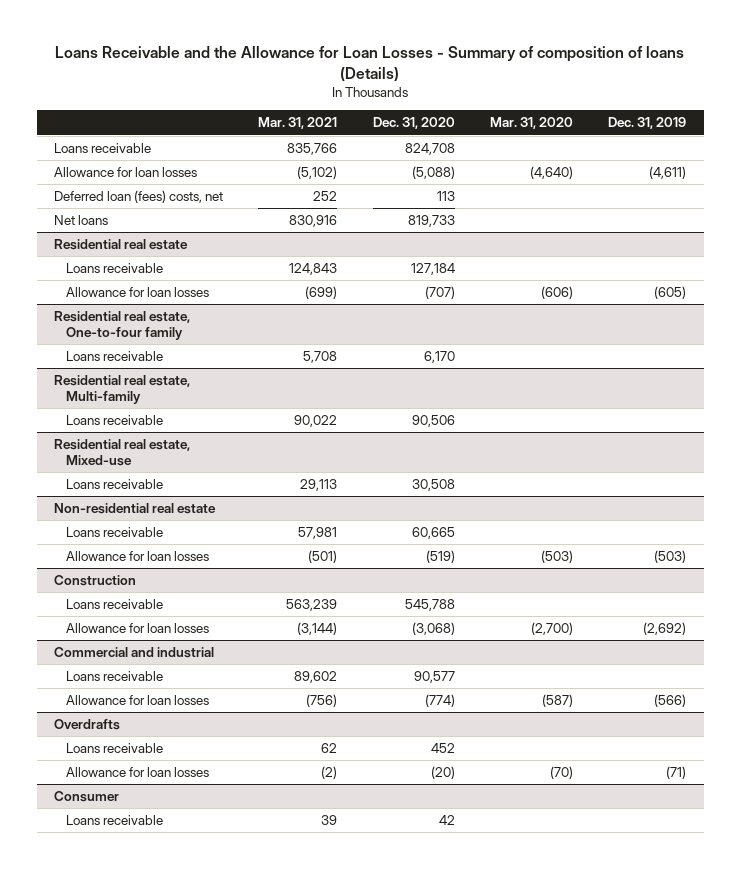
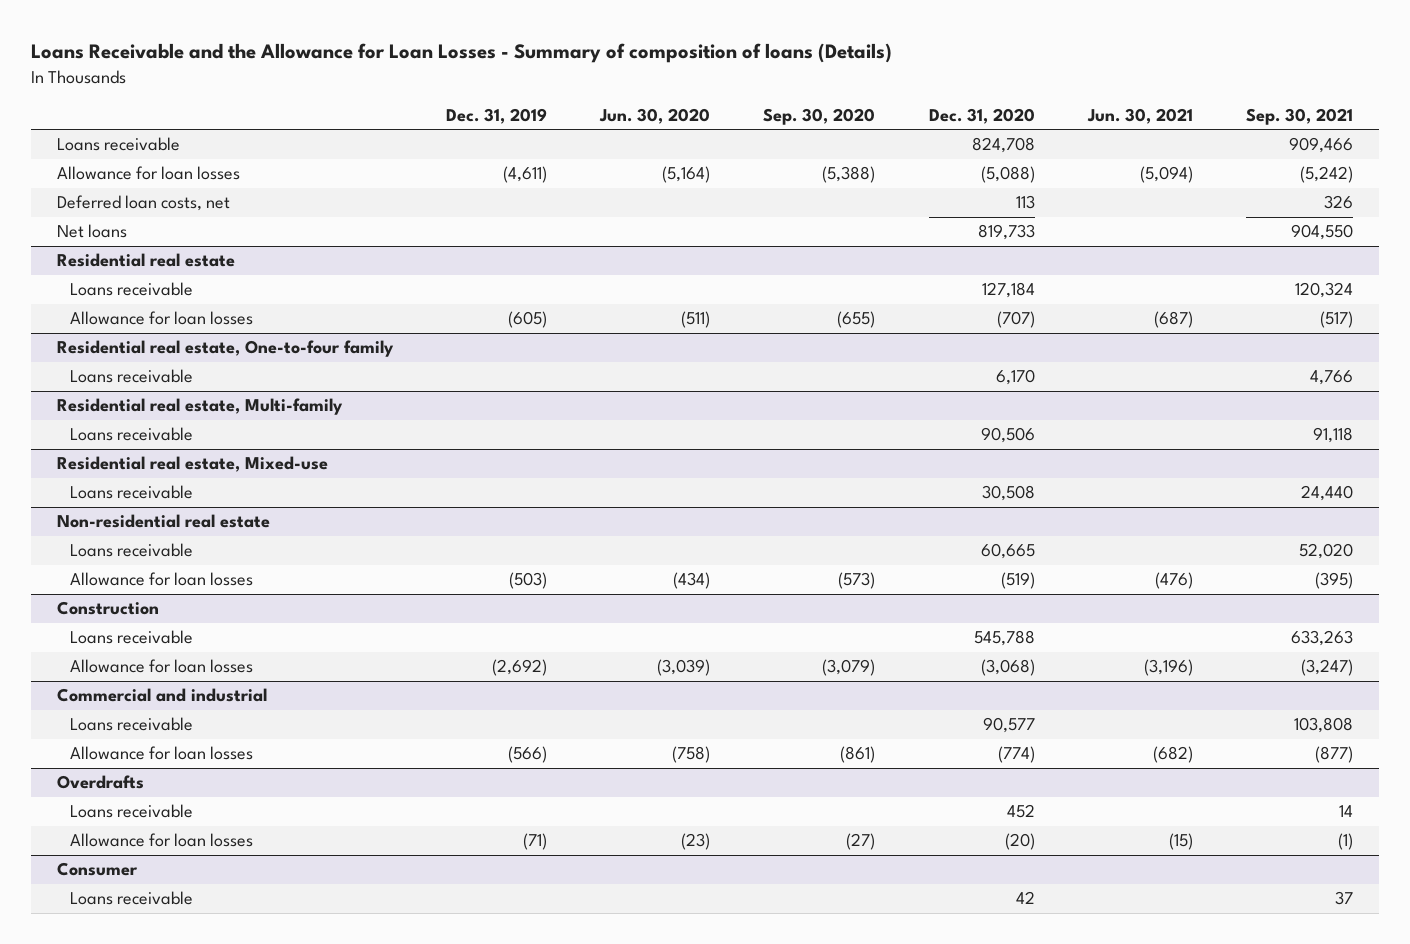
- | Mar. 31, 2021 | Dec. 31, 2020 | Mar. 31, 2020 | Dec. 31, 2019
+ | Dec. 31, 2019 | Jun. 30, 2020 | Sep. 30, 2020 | Dec. 31, 2020 | Jun. 30, 2021 | Sep. 30, 2021
- Deferred loan (fees) costs, net | 252 | 113 | |
+ Deferred loan costs, net | | | | 113 | | 326

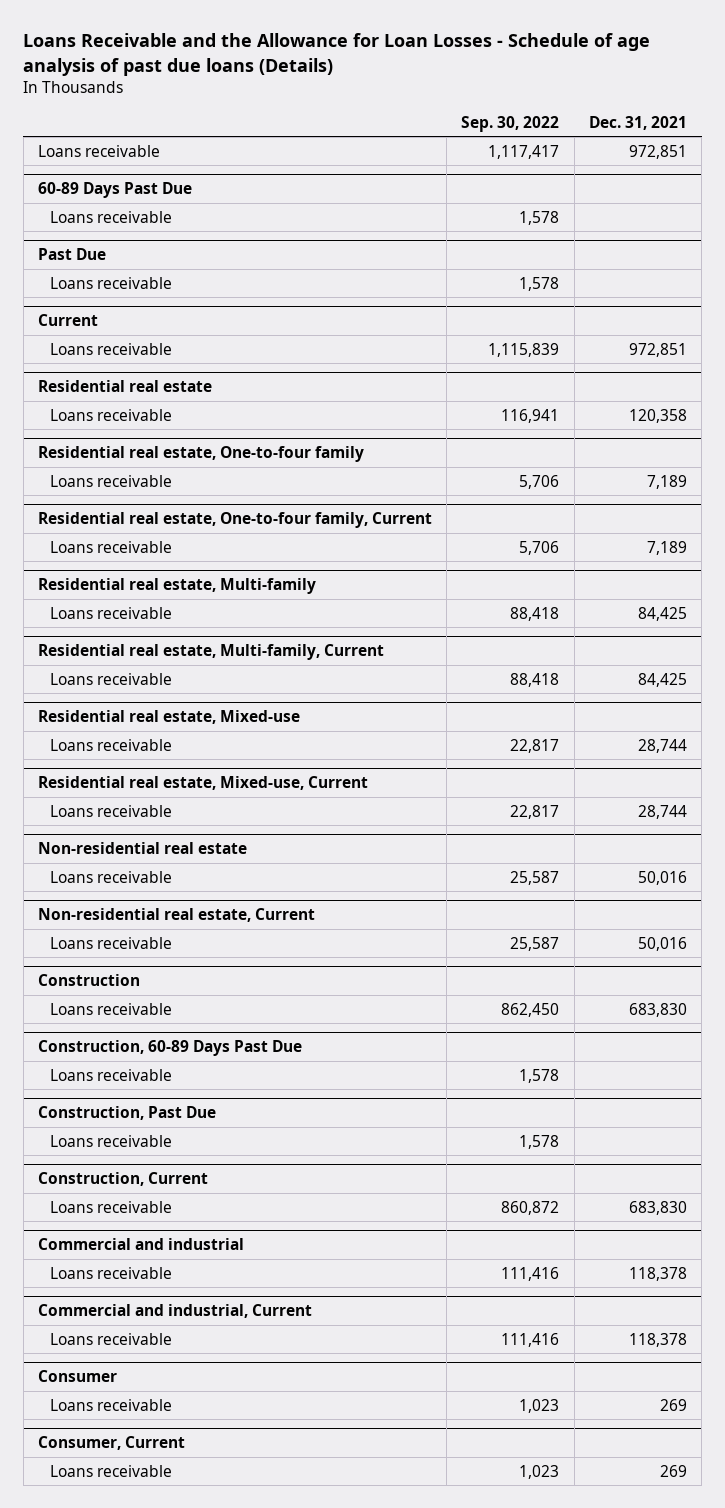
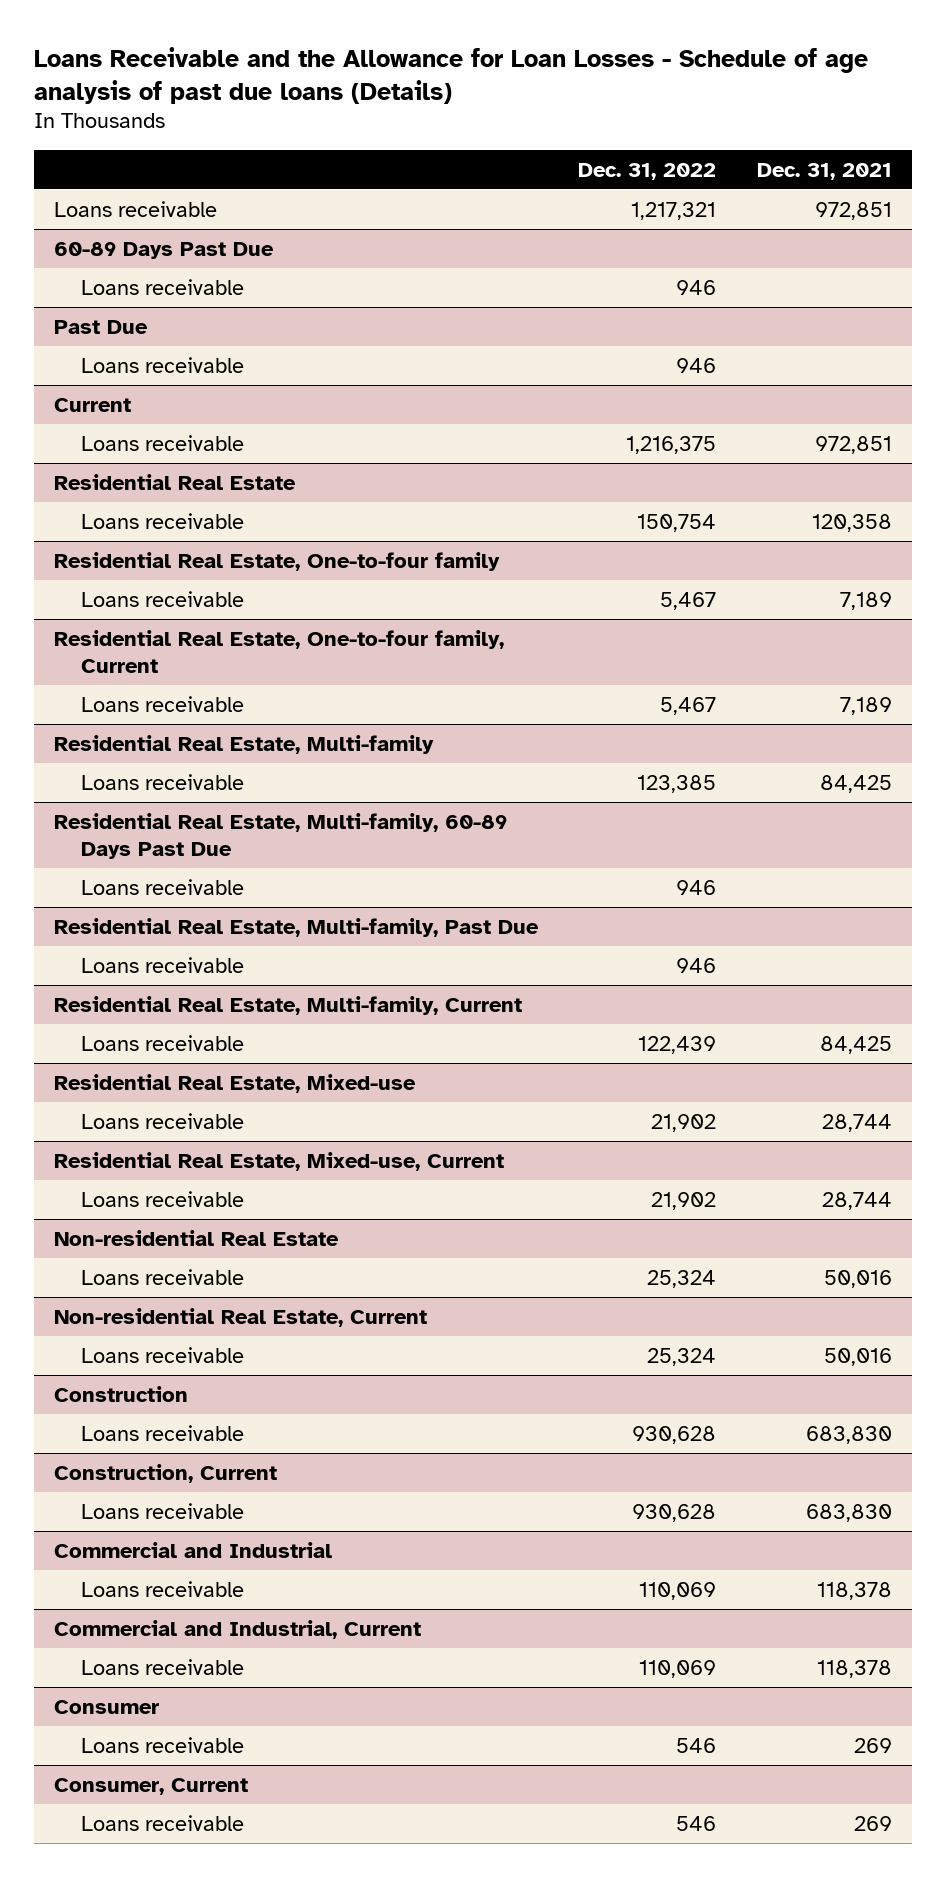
- | Sep. 30, 2022 | Dec. 31, 2021
+ | Dec. 31, 2022 | Dec. 31, 2021
- Residential real estate
+ Residential Real Estate
- Residential real estate, One-to-four family
+ Residential Real Estate, One-to-four family
- Residential real estate, One-to-four family, Current
+ Residential Real Estate, One-to-four family, Current
- Residential real estate, Multi-family
+ Residential Real Estate, Multi-family
- Residential real estate, Multi-family, Current
+ Residential Real Estate, Multi-family, 60-89 Days Past Due
+ Loans receivable | 946 |
+ Residential Real Estate, Multi-family, Past Due
+ Loans receivable | 946 |
+ Residential Real Estate, Multi-family, Current
- Residential real estate, Mixed-use
+ Residential Real Estate, Mixed-use
- Residential real estate, Mixed-use, Current
+ Residential Real Estate, Mixed-use, Current
- Non-residential real estate
+ Non-residential Real Estate
- Non-residential real estate, Current
+ Non-residential Real Estate, Current
- Construction, 60-89 Days Past Due
- Loans receivable | 1,578 |
- Construction, Past Due
- Loans receivable | 1,578 |
- Commercial and industrial
+ Commercial and Industrial
- Commercial and industrial, Current
+ Commercial and Industrial, Current

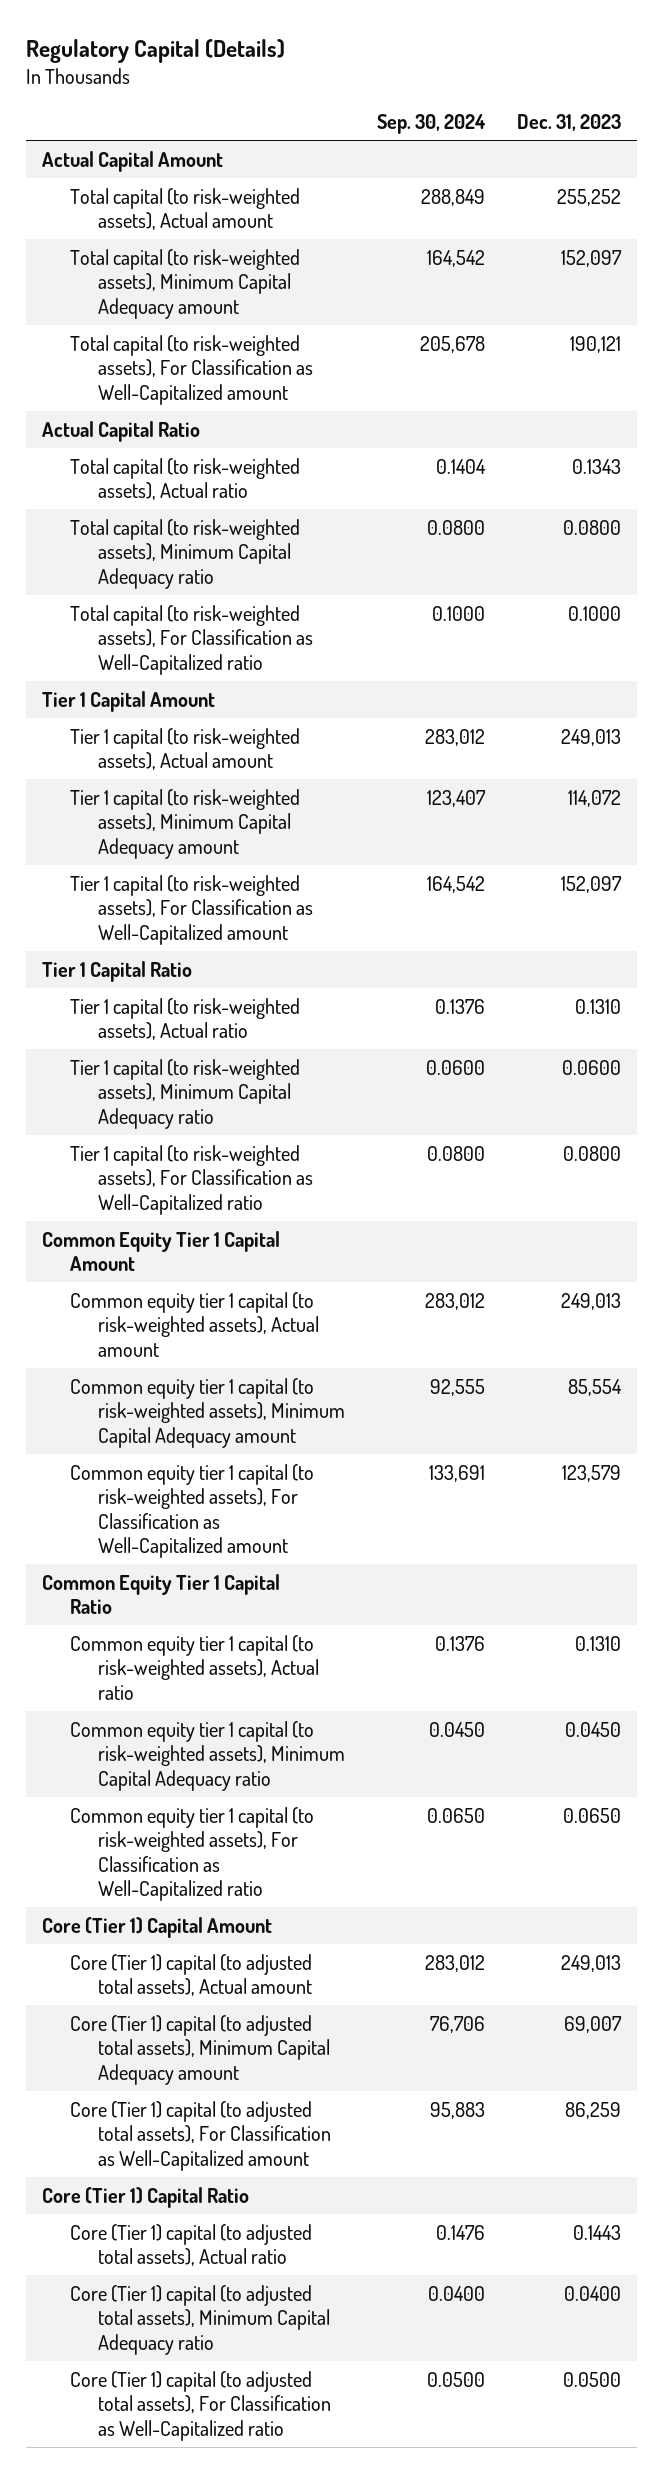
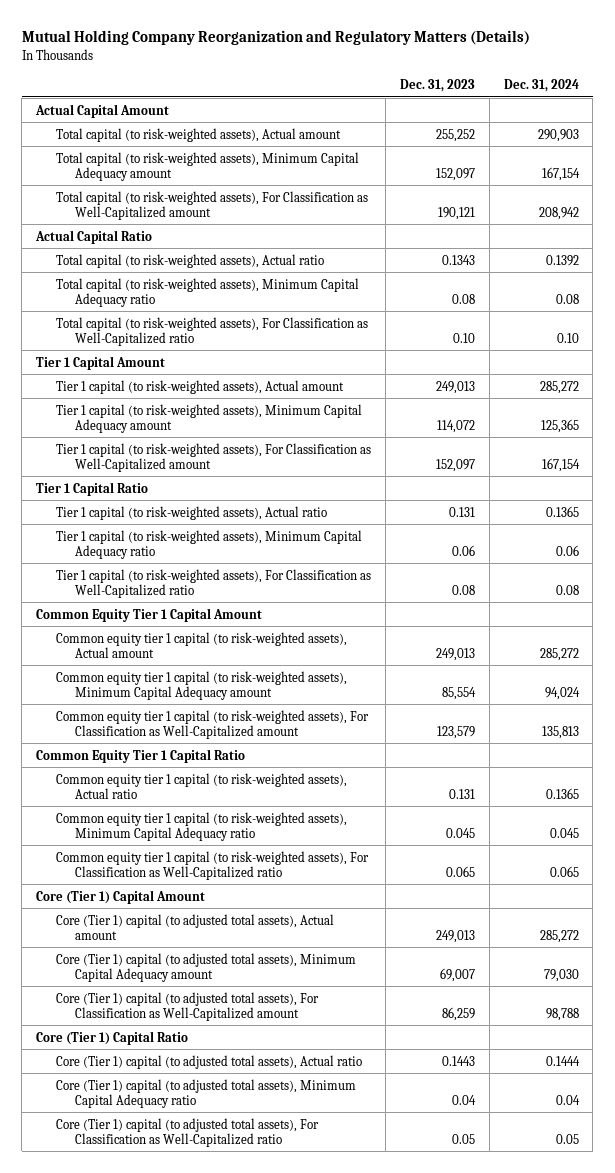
- Regulatory Capital (Details)
+ Mutual Holding Company Reorganization and Regulatory Matters (Details)
- | Sep. 30, 2024 | Dec. 31, 2023
+ | Dec. 31, 2023 | Dec. 31, 2024
- Total capital (to risk-weighted assets), Minimum Capital Adequacy ratio | 0.0800 | 0.0800
- Total capital (to risk-weighted assets), For Classification as Well-Capitalized ratio | 0.1000 | 0.1000
+ Total capital (to risk-weighted assets), Minimum Capital Adequacy ratio | 0.08 | 0.08
+ Total capital (to risk-weighted assets), For Classification as Well-Capitalized ratio | 0.10 | 0.10
- Tier 1 capital (to risk-weighted assets), Actual ratio | 0.1376 | 0.1310
- Tier 1 capital (to risk-weighted assets), Minimum Capital Adequacy ratio | 0.0600 | 0.0600
- Tier 1 capital (to risk-weighted assets), For Classification as Well-Capitalized ratio | 0.0800 | 0.0800
+ Tier 1 capital (to risk-weighted assets), Actual ratio | 0.131 | 0.1365
+ Tier 1 capital (to risk-weighted assets), Minimum Capital Adequacy ratio | 0.06 | 0.06
+ Tier 1 capital (to risk-weighted assets), For Classification as Well-Capitalized ratio | 0.08 | 0.08
- Common equity tier 1 capital (to risk-weighted assets), Actual ratio | 0.1376 | 0.1310
- Common equity tier 1 capital (to risk-weighted assets), Minimum Capital Adequacy ratio | 0.0450 | 0.0450
- Common equity tier 1 capital (to risk-weighted assets), For Classification as Well-Capitalized ratio | 0.0650 | 0.0650
+ Common equity tier 1 capital (to risk-weighted assets), Actual ratio | 0.131 | 0.1365
+ Common equity tier 1 capital (to risk-weighted assets), Minimum Capital Adequacy ratio | 0.045 | 0.045
+ Common equity tier 1 capital (to risk-weighted assets), For Classification as Well-Capitalized ratio | 0.065 | 0.065
- Core (Tier 1) capital (to adjusted total assets), Minimum Capital Adequacy ratio | 0.0400 | 0.0400
- Core (Tier 1) capital (to adjusted total assets), For Classification as Well-Capitalized ratio | 0.0500 | 0.0500
+ Core (Tier 1) capital (to adjusted total assets), Minimum Capital Adequacy ratio | 0.04 | 0.04
+ Core (Tier 1) capital (to adjusted total assets), For Classification as Well-Capitalized ratio | 0.05 | 0.05

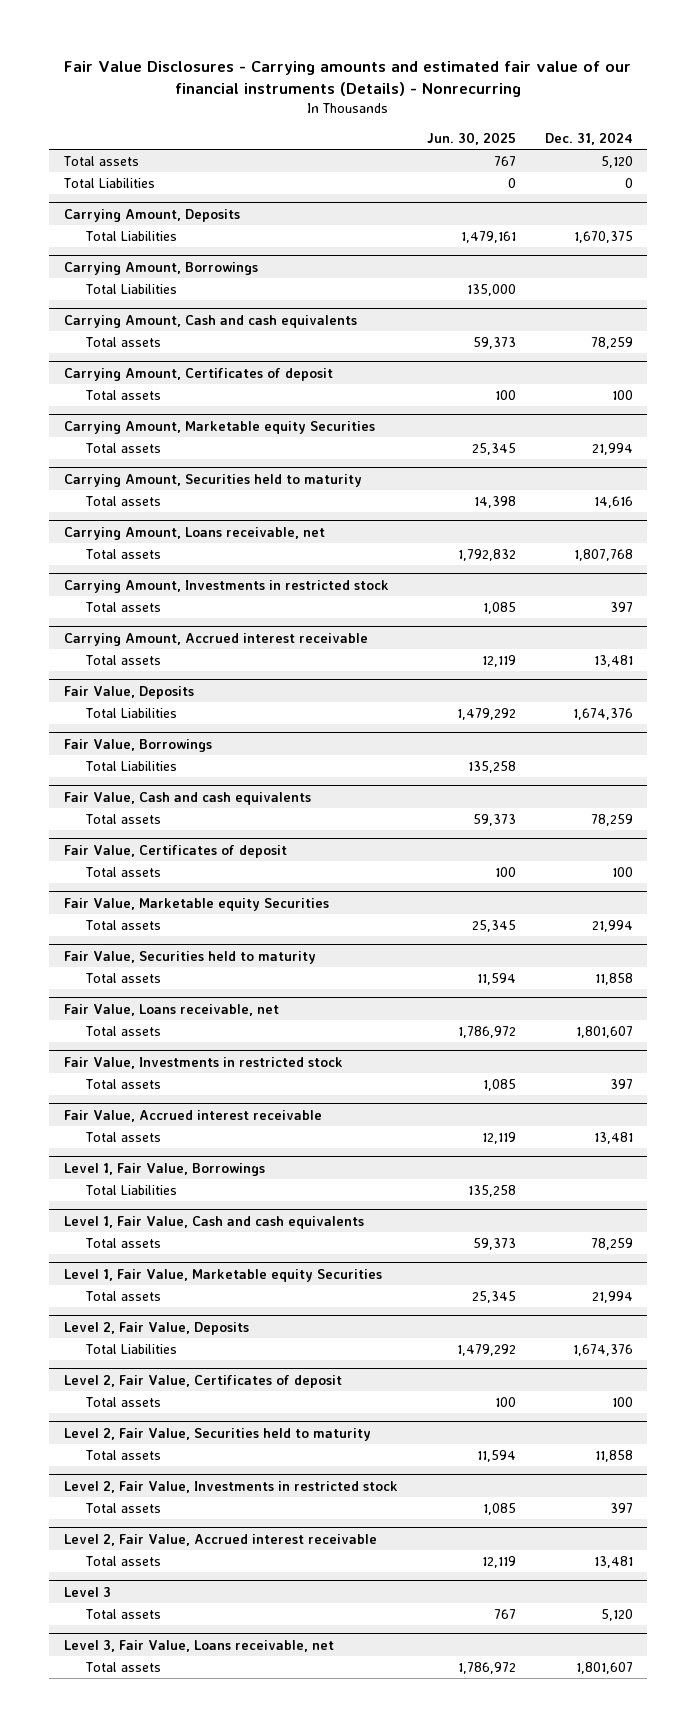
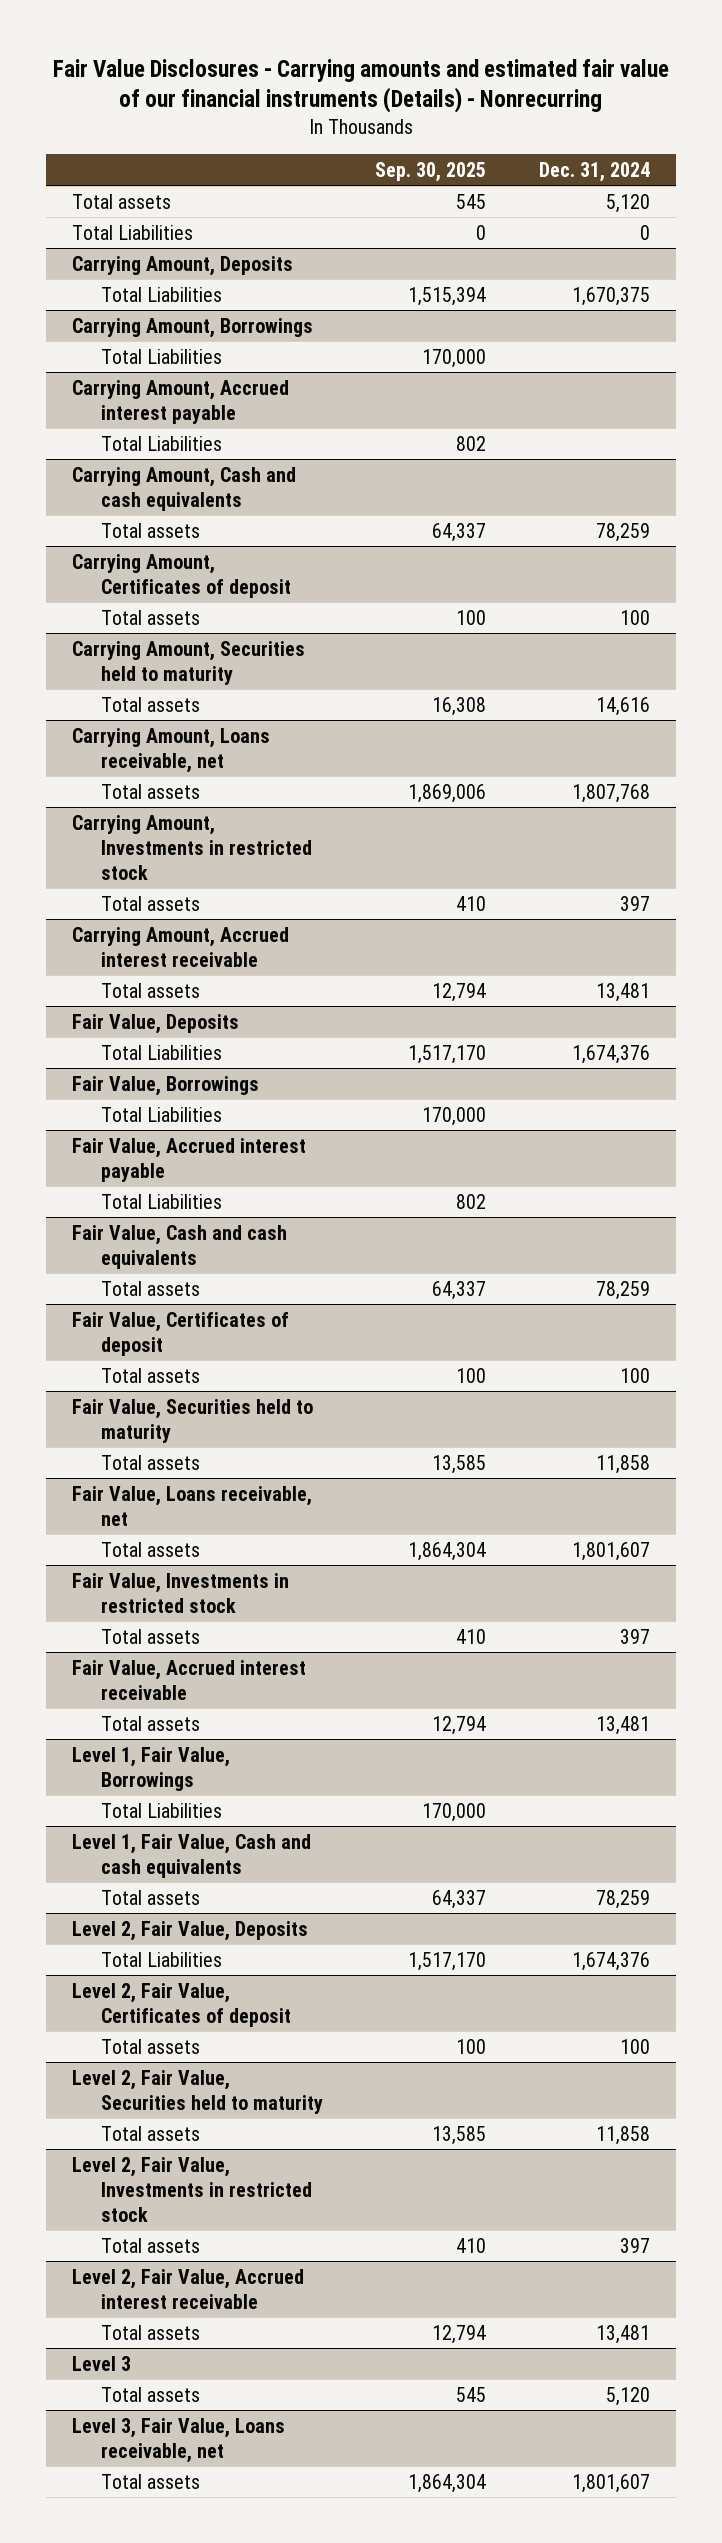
- | Jun. 30, 2025 | Dec. 31, 2024
+ | Sep. 30, 2025 | Dec. 31, 2024
+ Carrying Amount, Accrued interest payable
+ Total Liabilities | 802 |
- Carrying Amount, Marketable equity Securities
- Total assets | 25,345 | 21,994
+ Fair Value, Accrued interest payable
+ Total Liabilities | 802 |
- Fair Value, Marketable equity Securities
- Total assets | 25,345 | 21,994
- Level 1, Fair Value, Marketable equity Securities
- Total assets | 25,345 | 21,994

